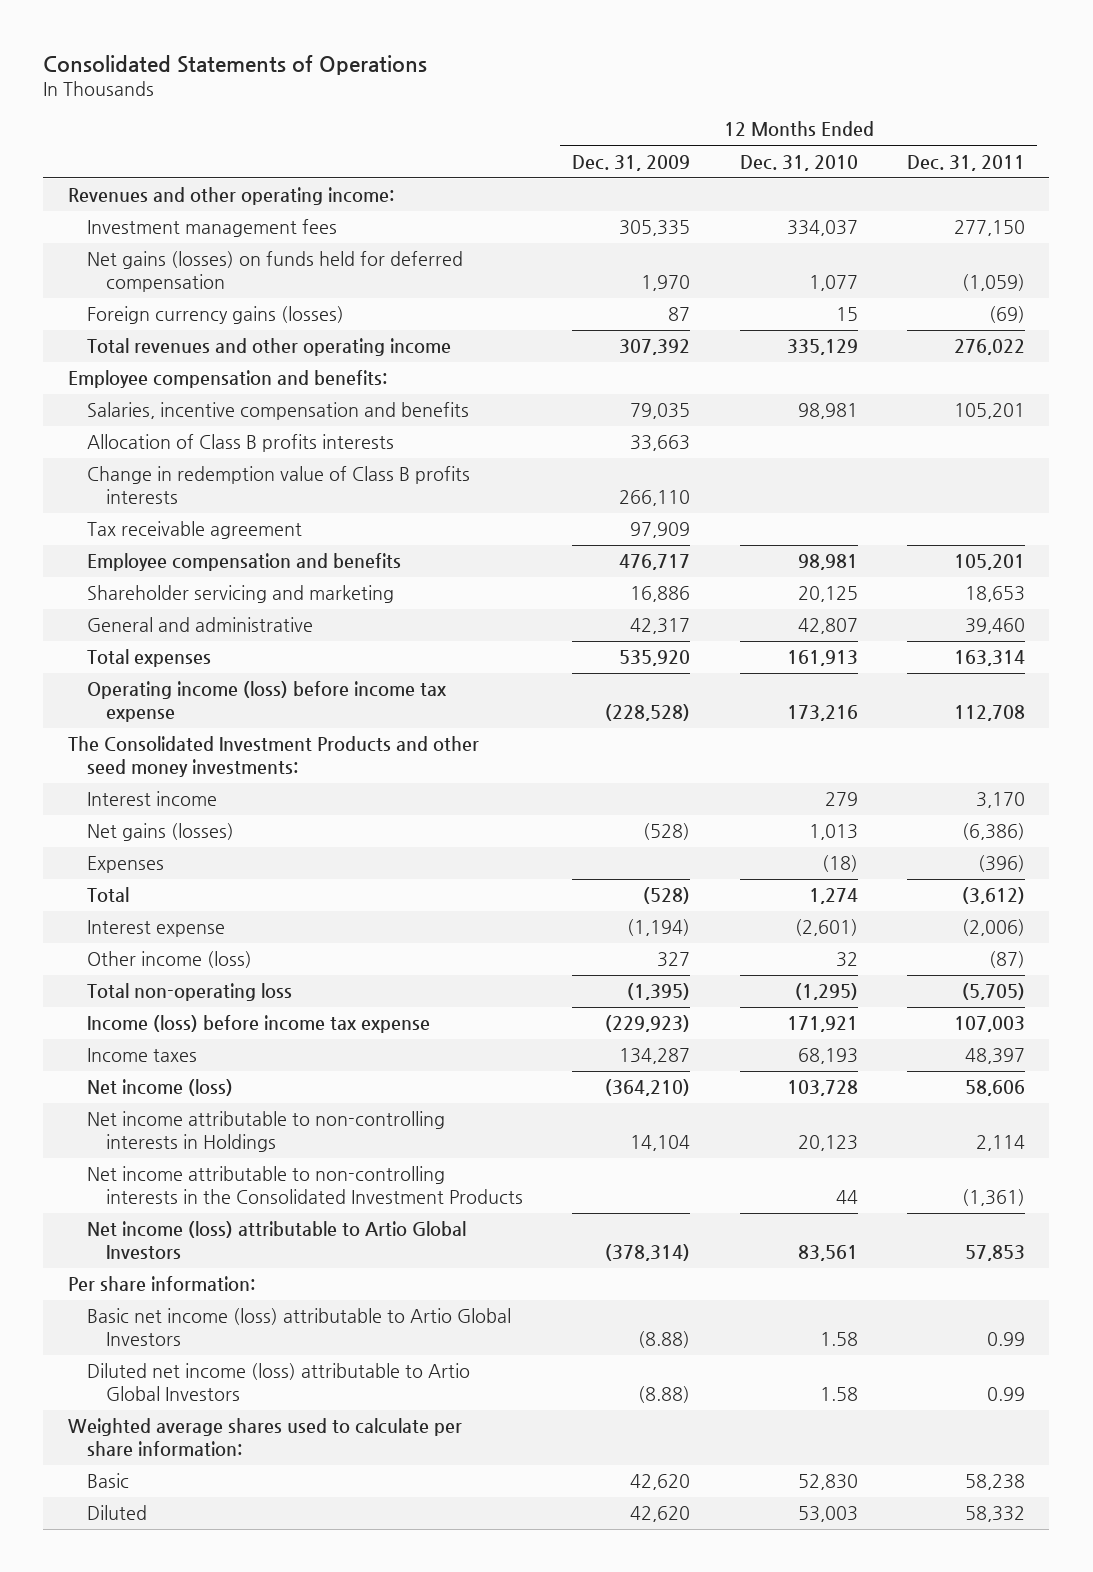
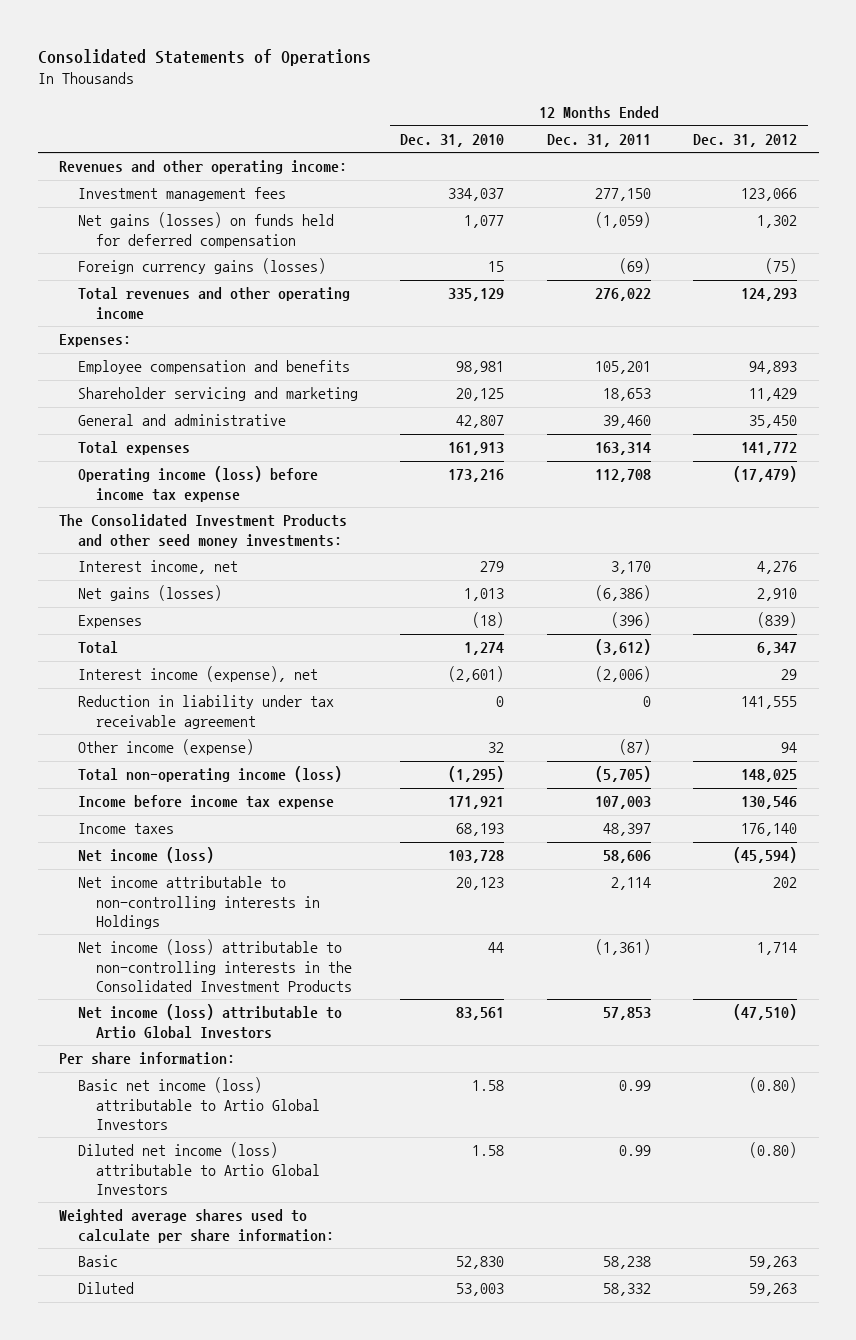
- | 12 Months Ended Dec. 31, 2009 | 12 Months Ended Dec. 31, 2010 | 12 Months Ended Dec. 31, 2011
+ | 12 Months Ended Dec. 31, 2010 | 12 Months Ended Dec. 31, 2011 | 12 Months Ended Dec. 31, 2012
- Employee compensation and benefits:
- Salaries, incentive compensation and benefits | 79,035 | 98,981 | 105,201
- Allocation of Class B profits interests | 33,663 | |
- Change in redemption value of Class B profits interests | 266,110 | |
- Tax receivable agreement | 97,909 | |
+ Expenses:
- Interest income | | 279 | 3,170
+ Interest income, net | 279 | 3,170 | 4,276
- Interest expense | (1,194) | (2,601) | (2,006)
- Other income (loss) | 327 | 32 | (87)
- Total non-operating loss | (1,395) | (1,295) | (5,705)
- Income (loss) before income tax expense | (229,923) | 171,921 | 107,003
+ Interest income (expense), net | (2,601) | (2,006) | 29
+ Reduction in liability under tax receivable agreement | 0 | 0 | 141,555
+ Other income (expense) | 32 | (87) | 94
+ Total non-operating income (loss) | (1,295) | (5,705) | 148,025
+ Income before income tax expense | 171,921 | 107,003 | 130,546
- Net income attributable to non-controlling interests in the Consolidated Investment Products | | 44 | (1,361)
+ Net income (loss) attributable to non-controlling interests in the Consolidated Investment Products | 44 | (1,361) | 1,714

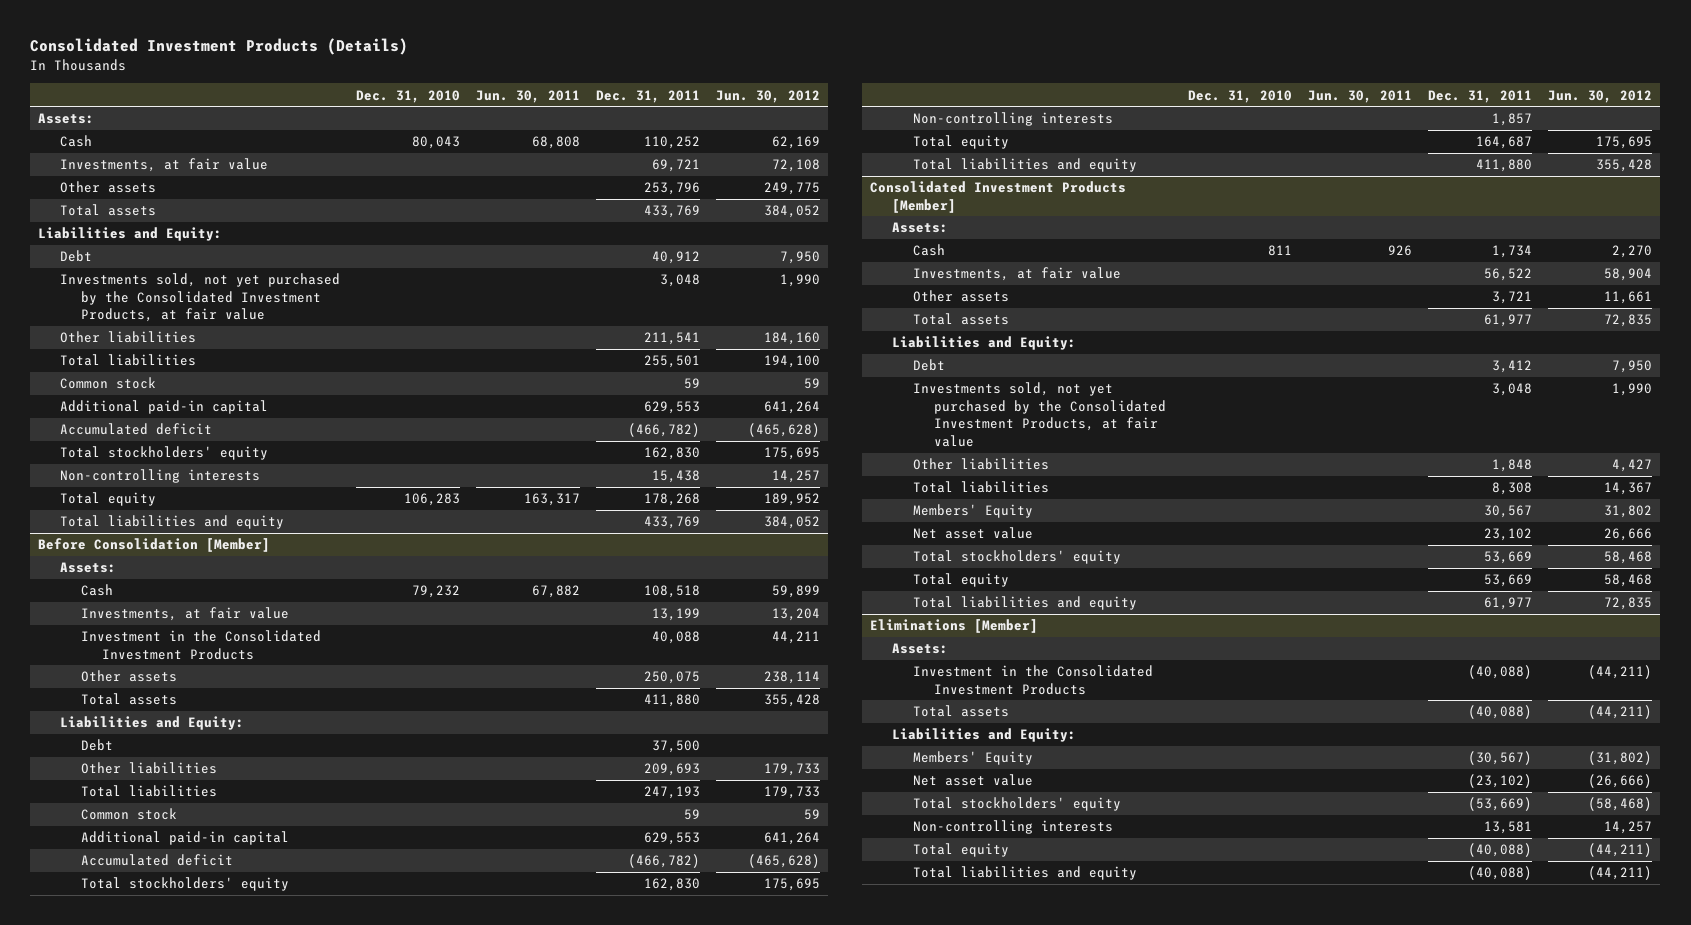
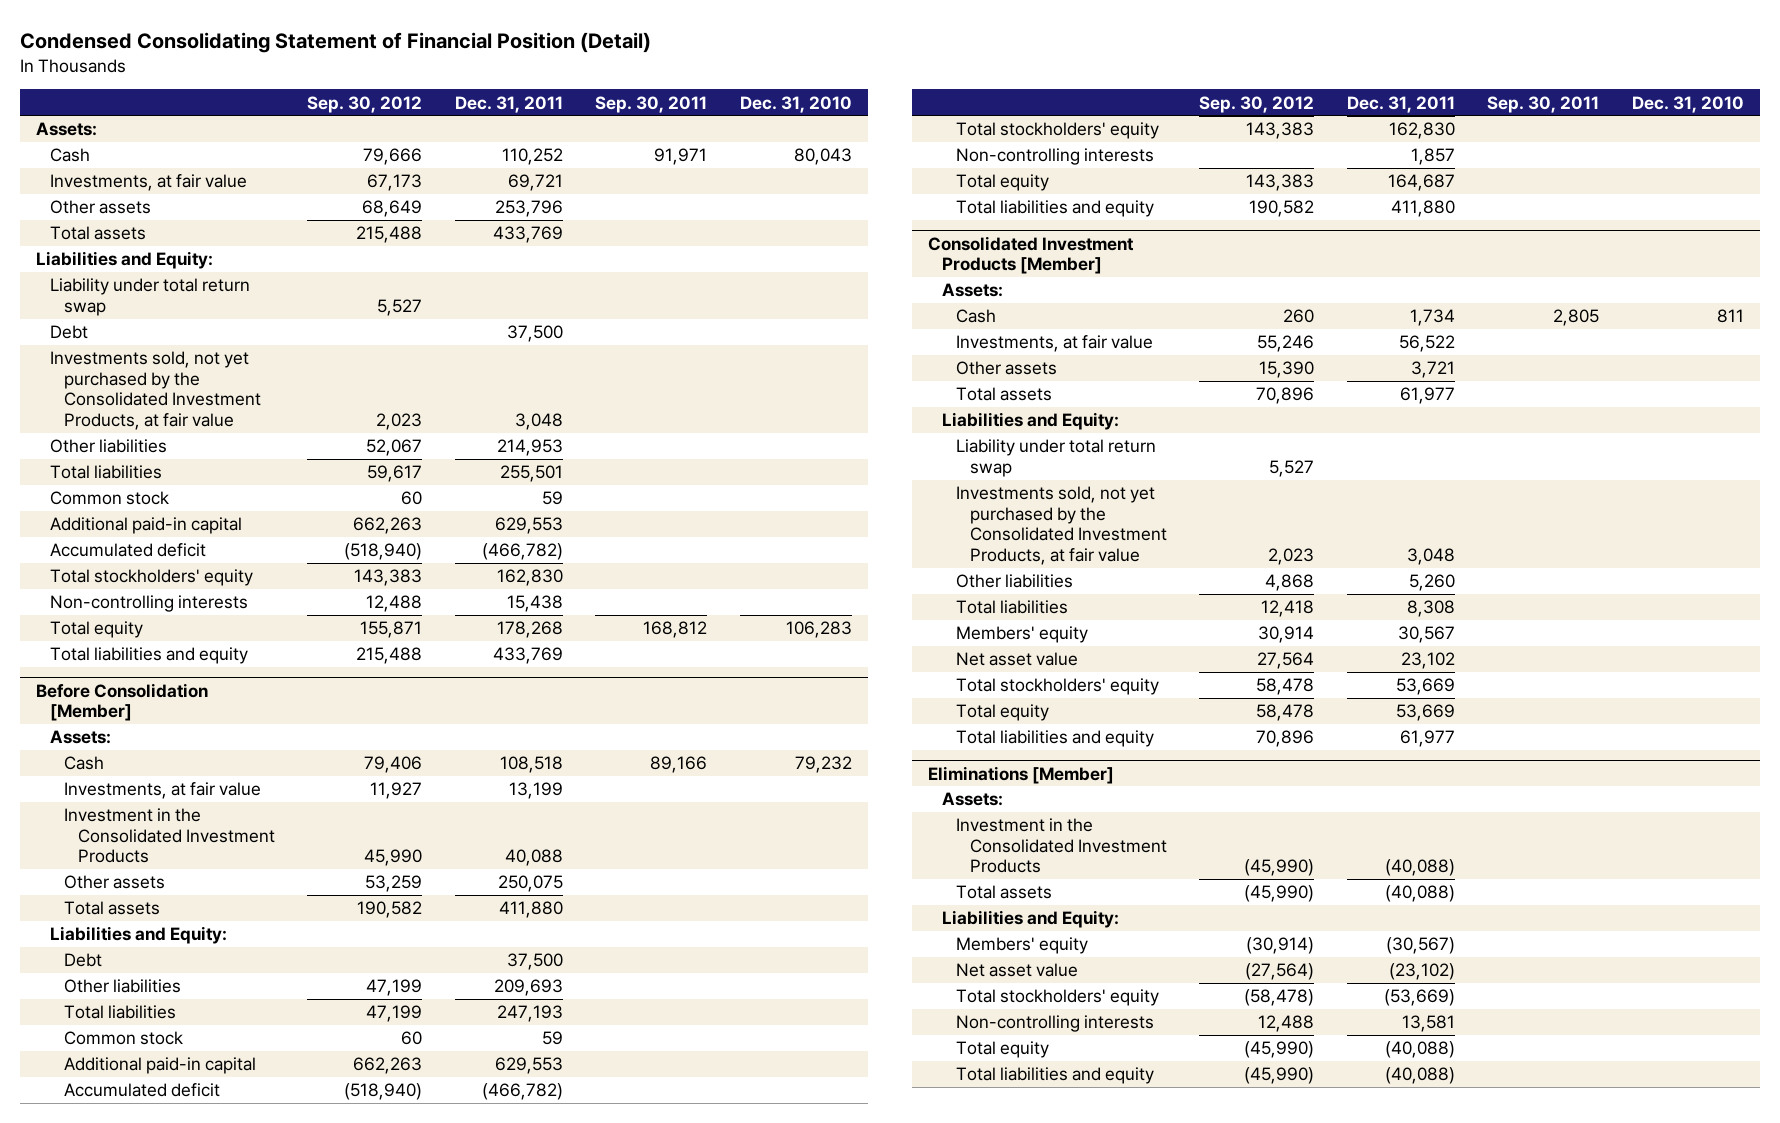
- Consolidated Investment Products (Details)
+ Condensed Consolidating Statement of Financial Position (Detail)
- | Dec. 31, 2010 | Jun. 30, 2011 | Dec. 31, 2011 | Jun. 30, 2012
+ | Sep. 30, 2012 | Dec. 31, 2011 | Sep. 30, 2011 | Dec. 31, 2010
- Debt | | | 40,912 | 7,950
+ Liability under total return swap | 5,527 | | |
+ Debt | | 37,500 | |
- Other liabilities | | | 211,541 | 184,160
+ Other liabilities | 52,067 | 214,953 | |
@ Consolidated Investment Products [Member]
- Debt | | | 3,412 | 7,950
+ Liability under total return swap | 5,527 | | |
- Other liabilities | | | 1,848 | 4,427
+ Other liabilities | 4,868 | 5,260 | |
- Members' Equity | | | 30,567 | 31,802
+ Members' equity | 30,914 | 30,567 | |
@ Eliminations [Member]
- Members' Equity | | | (30,567) | (31,802)
+ Members' equity | (30,914) | (30,567) | |

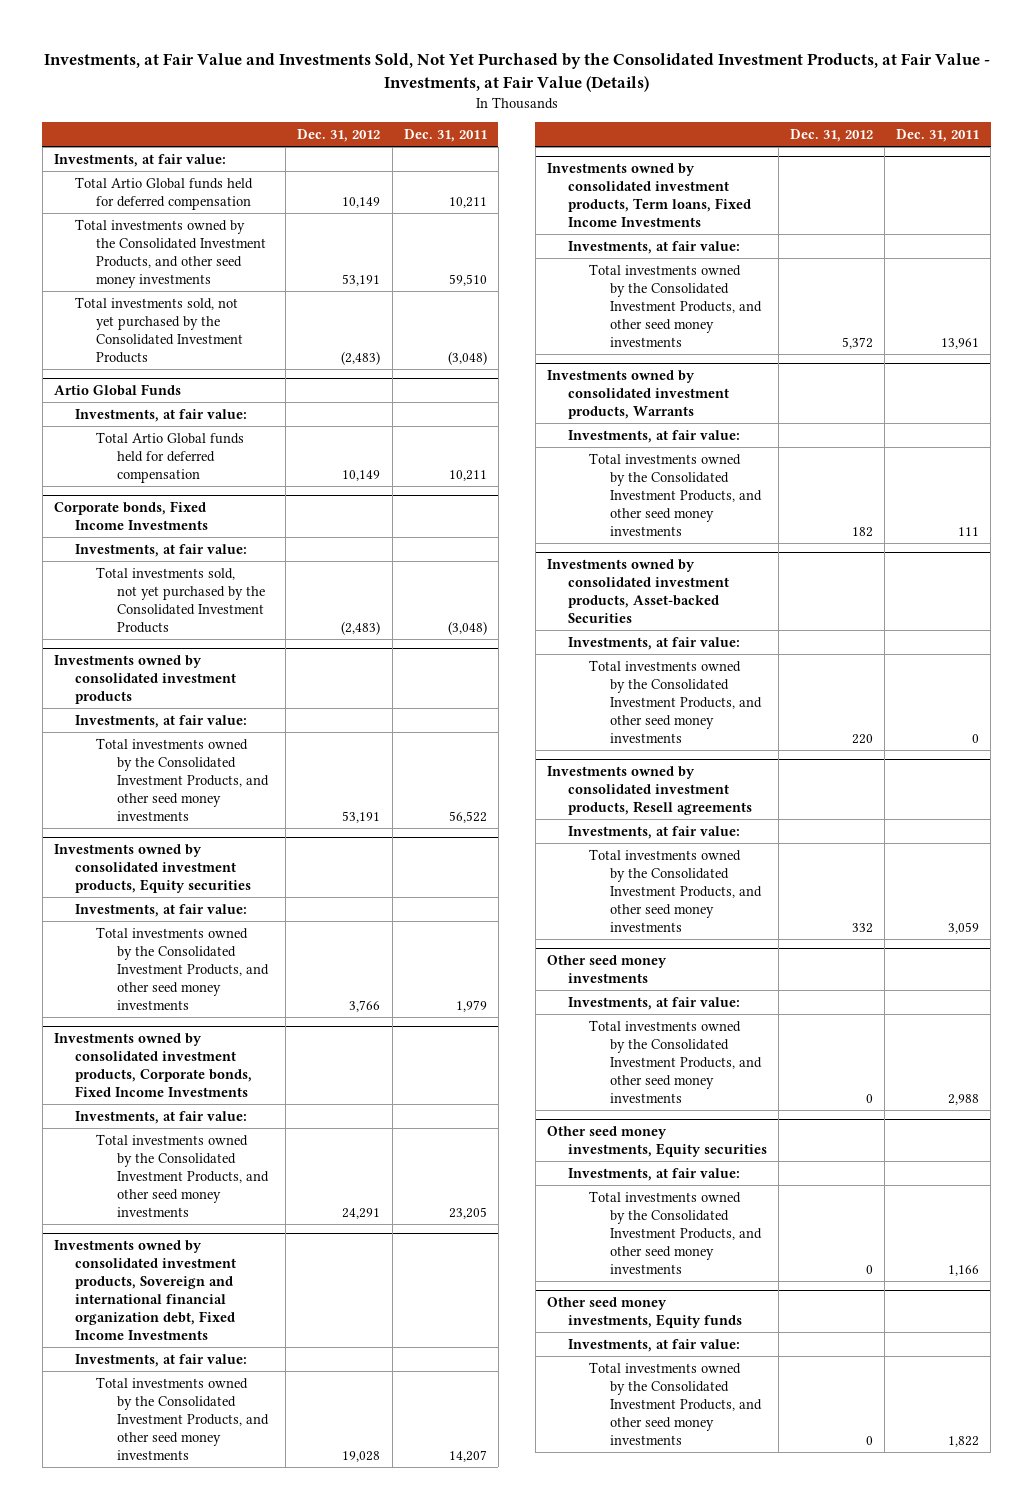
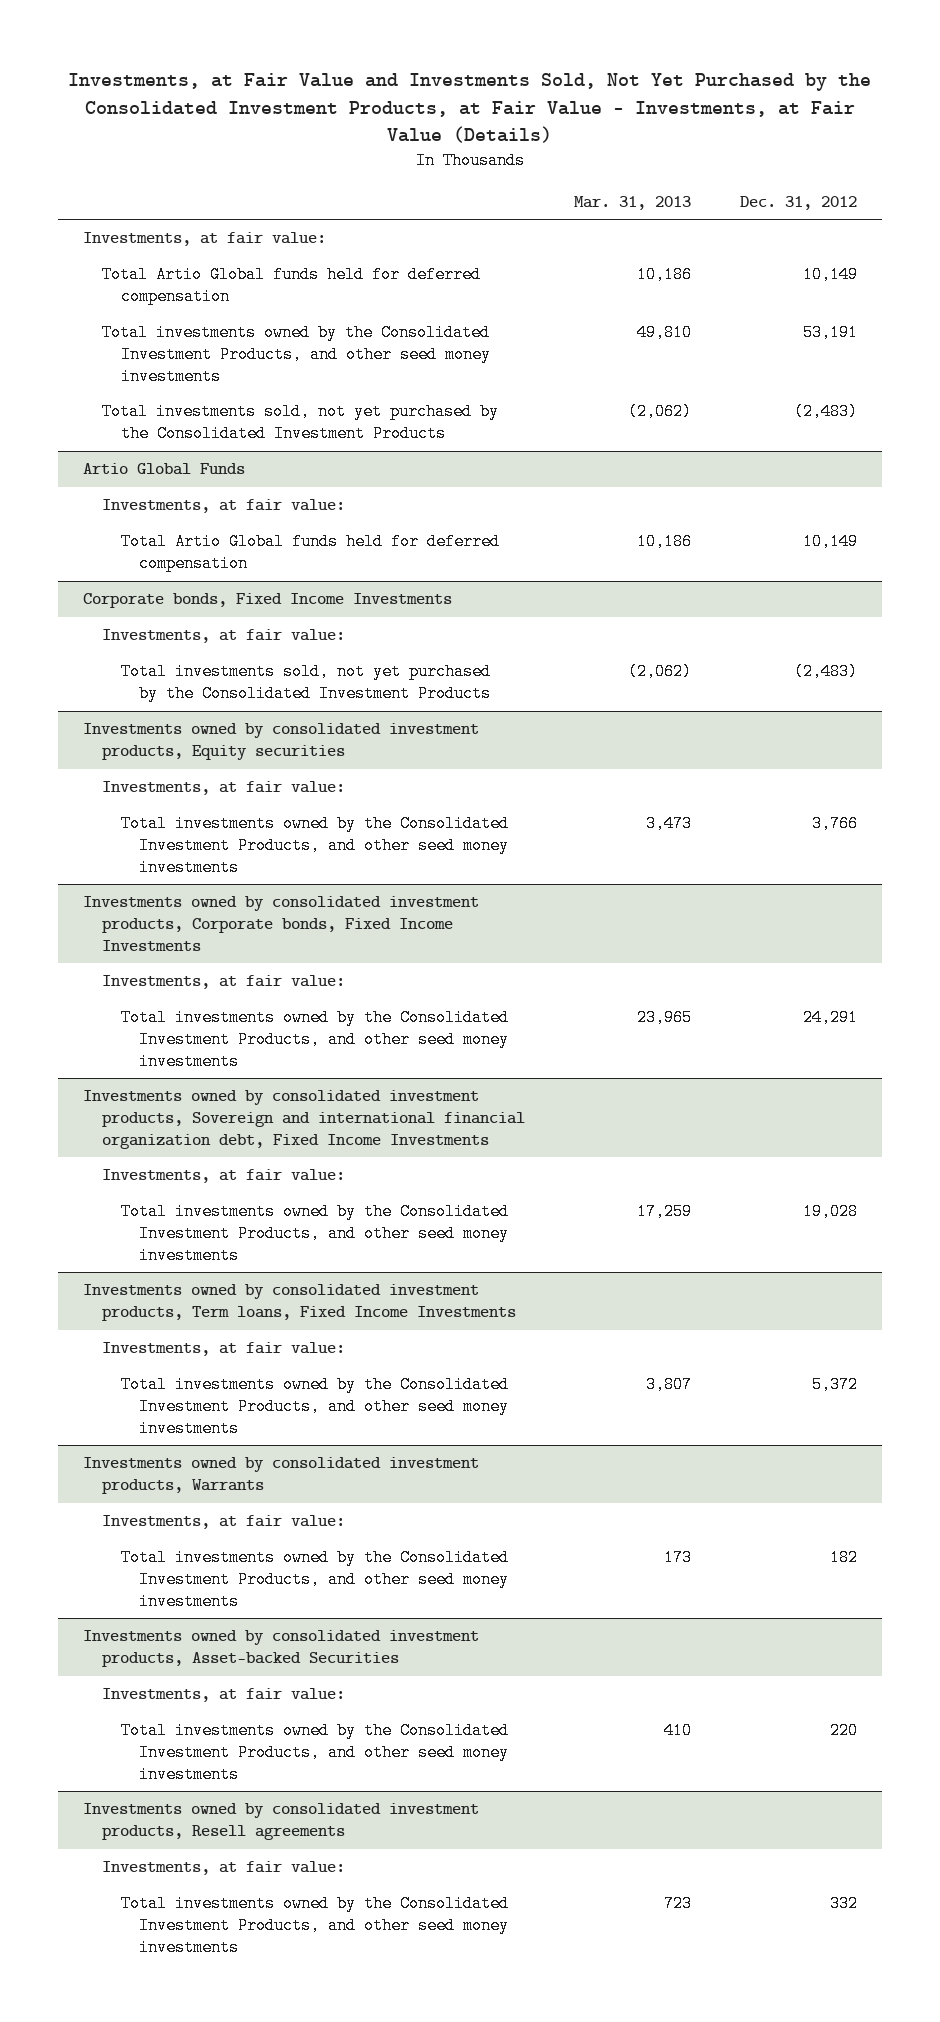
- | Dec. 31, 2012 | Dec. 31, 2011
+ | Mar. 31, 2013 | Dec. 31, 2012
- Investments owned by consolidated investment products
- Investments, at fair value:
- Total investments owned by the Consolidated Investment Products, and other seed money investments | 53,191 | 56,522
- Other seed money investments
- Investments, at fair value:
- Total investments owned by the Consolidated Investment Products, and other seed money investments | 0 | 2,988
- Other seed money investments, Equity securities
- Investments, at fair value:
- Total investments owned by the Consolidated Investment Products, and other seed money investments | 0 | 1,166
- Other seed money investments, Equity funds
- Investments, at fair value:
- Total investments owned by the Consolidated Investment Products, and other seed money investments | 0 | 1,822

